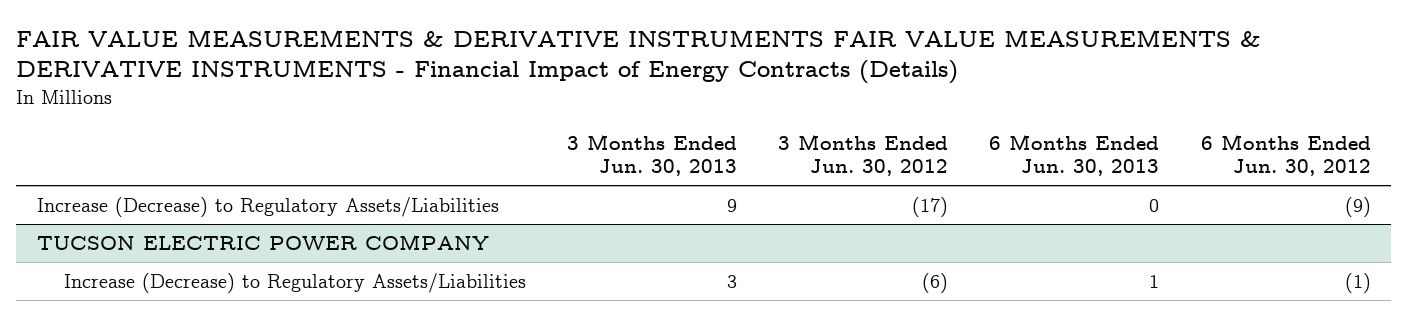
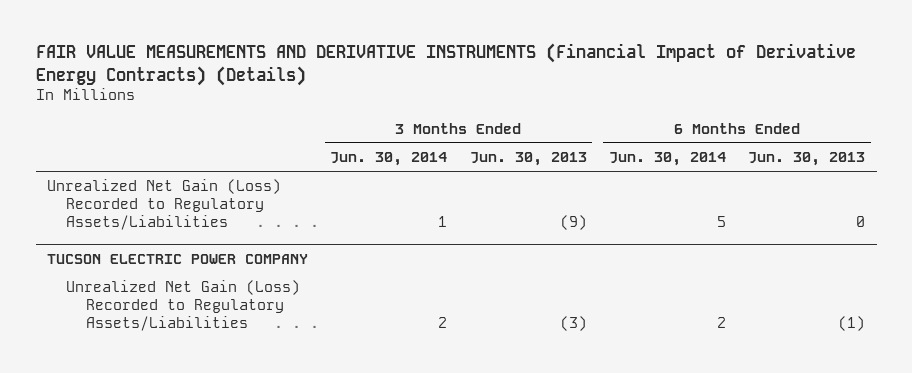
- FAIR VALUE MEASUREMENTS & DERIVATIVE INSTRUMENTS FAIR VALUE MEASUREMENTS & DERIVATIVE INSTRUMENTS - Financial Impact of Energy Contracts (Details)
+ FAIR VALUE MEASUREMENTS AND DERIVATIVE INSTRUMENTS (Financial Impact of Derivative Energy Contracts) (Details)
- | 3 Months Ended Jun. 30, 2013 | 3 Months Ended Jun. 30, 2012 | 6 Months Ended Jun. 30, 2013 | 6 Months Ended Jun. 30, 2012
+ | 3 Months Ended Jun. 30, 2014 | 3 Months Ended Jun. 30, 2013 | 6 Months Ended Jun. 30, 2014 | 6 Months Ended Jun. 30, 2013
- Increase (Decrease) to Regulatory Assets/Liabilities | 9 | (17) | 0 | (9)
+ Unrealized Net Gain (Loss) Recorded to Regulatory Assets/Liabilities | 1 | (9) | 5 | 0
@ TUCSON ELECTRIC POWER COMPANY
- Increase (Decrease) to Regulatory Assets/Liabilities | 3 | (6) | 1 | (1)
+ Unrealized Net Gain (Loss) Recorded to Regulatory Assets/Liabilities | 2 | (3) | 2 | (1)

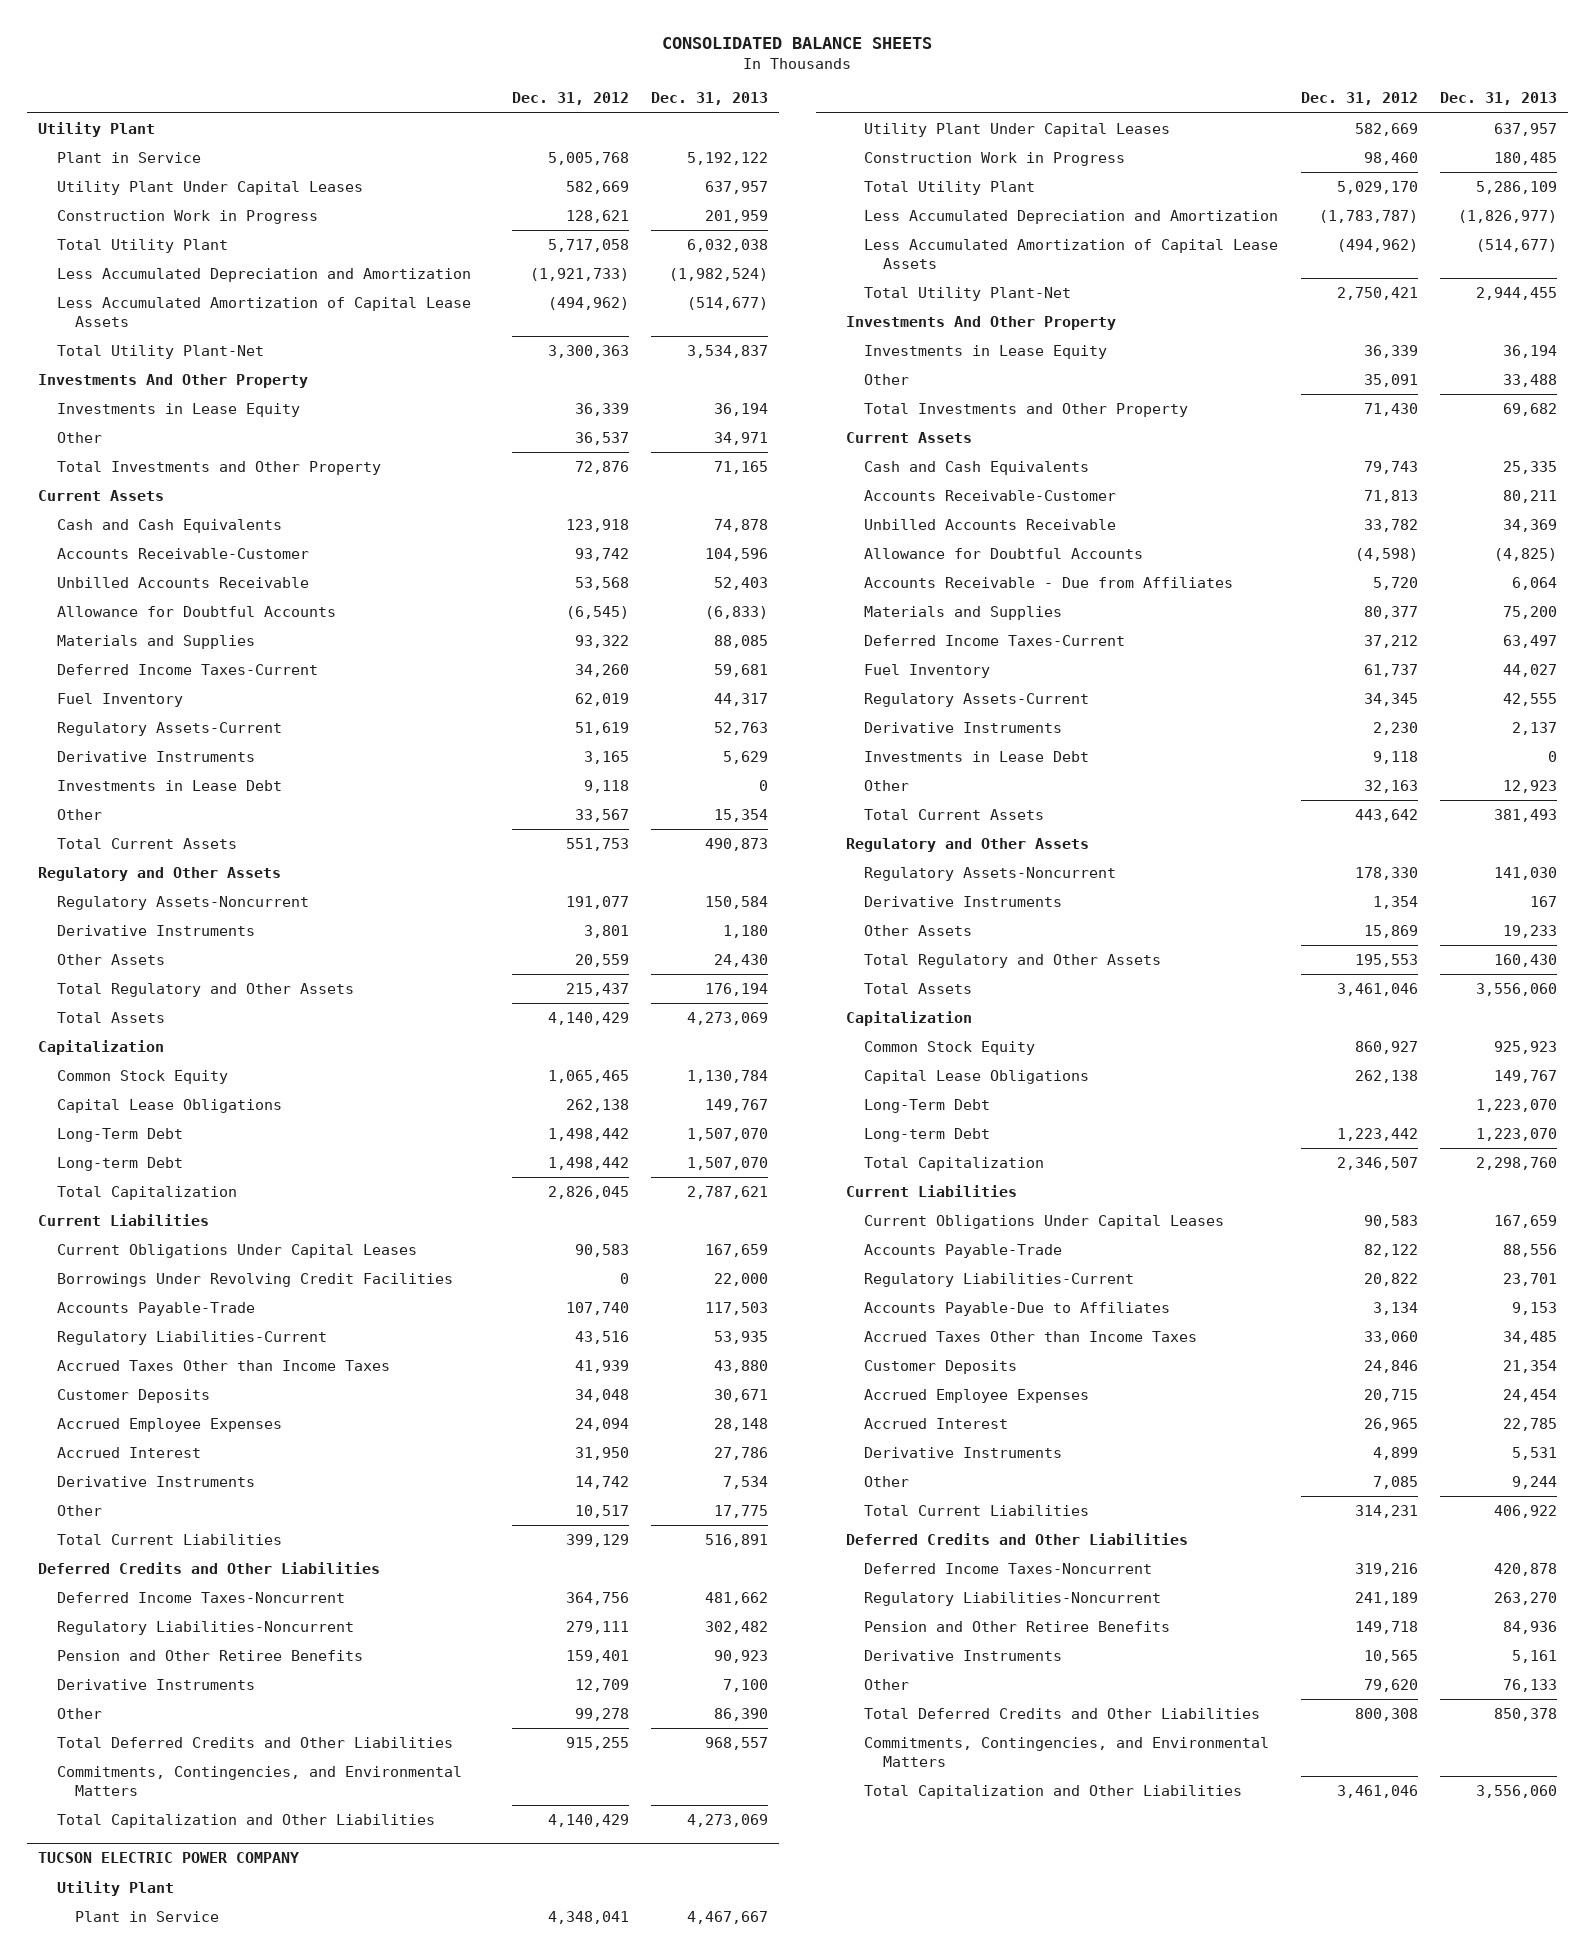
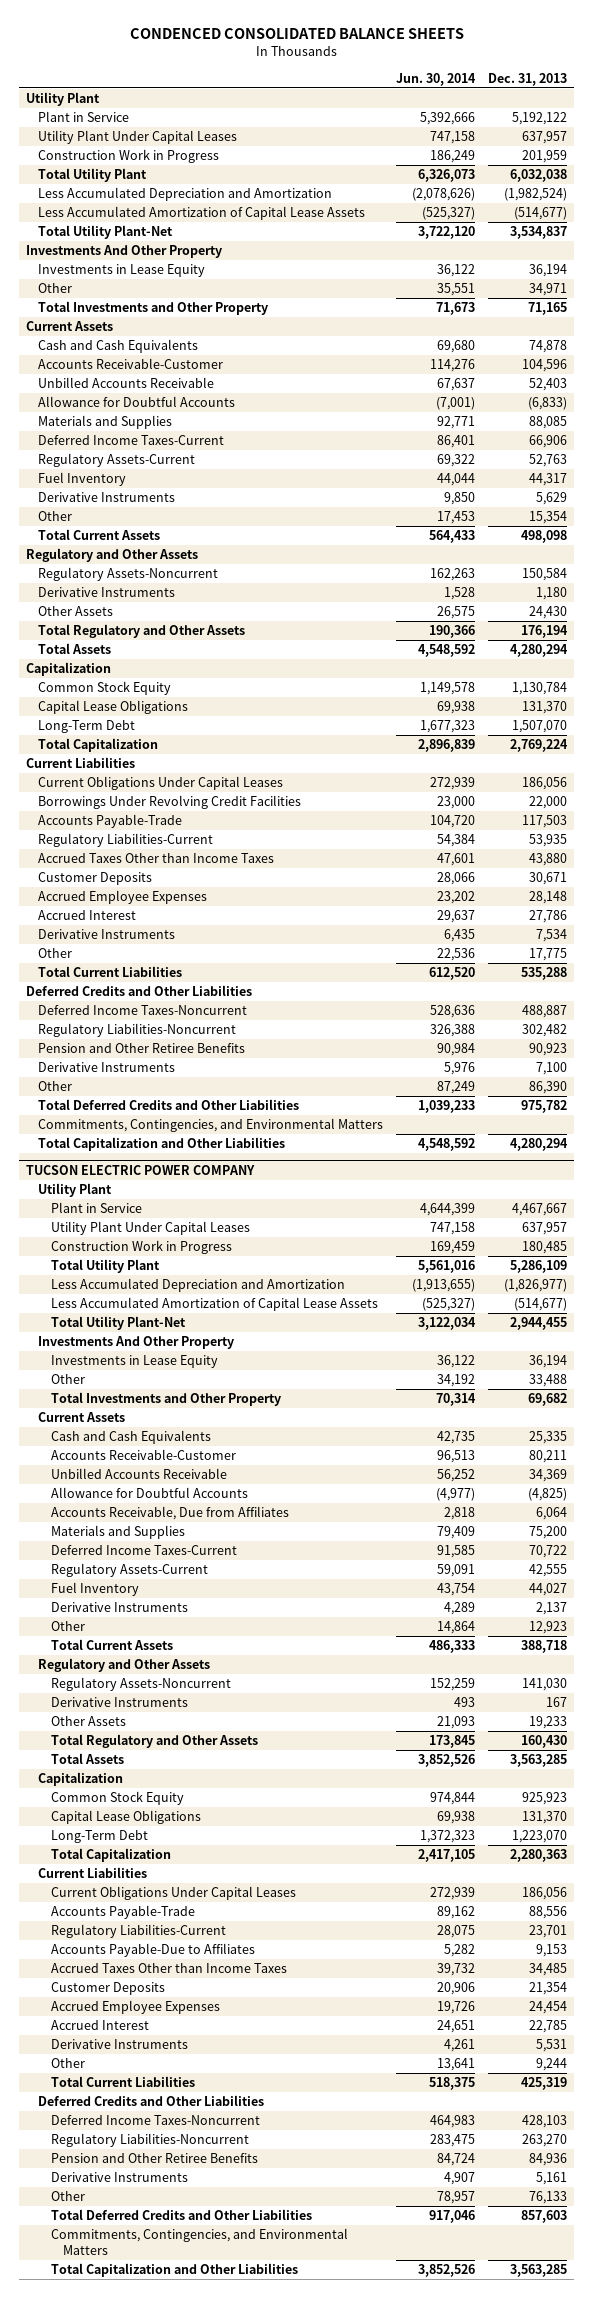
- CONSOLIDATED BALANCE SHEETS
+ CONDENCED CONSOLIDATED BALANCE SHEETS
- | Dec. 31, 2012 | Dec. 31, 2013
+ | Jun. 30, 2014 | Dec. 31, 2013
- Deferred Income Taxes-Current | 34,260 | 59,681
+ Deferred Income Taxes-Current | 86,401 | 66,906
moved down: Fuel Inventory | 44,044 | 44,317
- Investments in Lease Debt | 9,118 | 0
- Total Current Assets | 551,753 | 490,873
+ Total Current Assets | 564,433 | 498,098
- Total Assets | 4,140,429 | 4,273,069
+ Total Assets | 4,548,592 | 4,280,294
- Capital Lease Obligations | 262,138 | 149,767
+ Capital Lease Obligations | 69,938 | 131,370
- Long-term Debt | 1,498,442 | 1,507,070
- Total Capitalization | 2,826,045 | 2,787,621
+ Total Capitalization | 2,896,839 | 2,769,224
- Current Obligations Under Capital Leases | 90,583 | 167,659
+ Current Obligations Under Capital Leases | 272,939 | 186,056
- Total Current Liabilities | 399,129 | 516,891
+ Total Current Liabilities | 612,520 | 535,288
- Deferred Income Taxes-Noncurrent | 364,756 | 481,662
+ Deferred Income Taxes-Noncurrent | 528,636 | 488,887
- Total Deferred Credits and Other Liabilities | 915,255 | 968,557
+ Total Deferred Credits and Other Liabilities | 1,039,233 | 975,782
- Total Capitalization and Other Liabilities | 4,140,429 | 4,273,069
+ Total Capitalization and Other Liabilities | 4,548,592 | 4,280,294
@ TUCSON ELECTRIC POWER COMPANY
- Accounts Receivable - Due from Affiliates | 5,720 | 6,064
+ Accounts Receivable, Due from Affiliates | 2,818 | 6,064
- Deferred Income Taxes-Current | 37,212 | 63,497
+ Deferred Income Taxes-Current | 91,585 | 70,722
moved down: Fuel Inventory | 43,754 | 44,027
- Investments in Lease Debt | 9,118 | 0
- Total Current Assets | 443,642 | 381,493
+ Total Current Assets | 486,333 | 388,718
- Total Assets | 3,461,046 | 3,556,060
+ Total Assets | 3,852,526 | 3,563,285
- Capital Lease Obligations | 262,138 | 149,767
+ Capital Lease Obligations | 69,938 | 131,370
- Long-term Debt | 1,223,442 | 1,223,070
- Total Capitalization | 2,346,507 | 2,298,760
+ Total Capitalization | 2,417,105 | 2,280,363
- Current Obligations Under Capital Leases | 90,583 | 167,659
+ Current Obligations Under Capital Leases | 272,939 | 186,056
- Total Current Liabilities | 314,231 | 406,922
+ Total Current Liabilities | 518,375 | 425,319
- Deferred Income Taxes-Noncurrent | 319,216 | 420,878
+ Deferred Income Taxes-Noncurrent | 464,983 | 428,103
- Total Deferred Credits and Other Liabilities | 800,308 | 850,378
+ Total Deferred Credits and Other Liabilities | 917,046 | 857,603
- Total Capitalization and Other Liabilities | 3,461,046 | 3,556,060
+ Total Capitalization and Other Liabilities | 3,852,526 | 3,563,285

